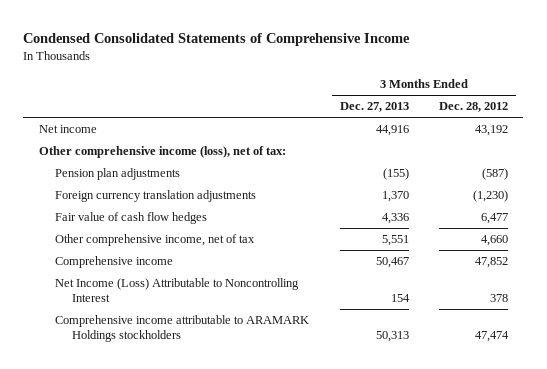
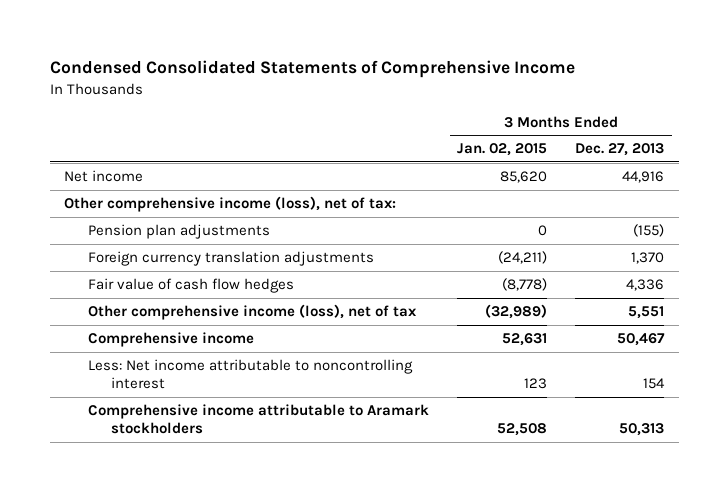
- | 3 Months Ended Dec. 27, 2013 | 3 Months Ended Dec. 28, 2012
+ | 3 Months Ended Jan. 02, 2015 | 3 Months Ended Dec. 27, 2013
- Other comprehensive income, net of tax | 5,551 | 4,660
+ Other comprehensive income (loss), net of tax | (32,989) | 5,551
- Net Income (Loss) Attributable to Noncontrolling Interest | 154 | 378
- Comprehensive income attributable to ARAMARK Holdings stockholders | 50,313 | 47,474
+ Less: Net income attributable to noncontrolling interest | 123 | 154
+ Comprehensive income attributable to Aramark stockholders | 52,508 | 50,313

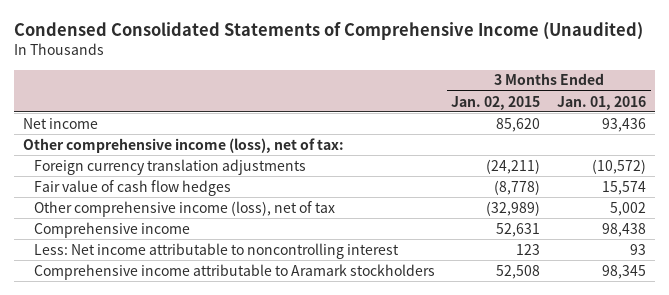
- Condensed Consolidated Statements of Comprehensive Income
+ Condensed Consolidated Statements of Comprehensive Income (Unaudited)
- | 3 Months Ended Jan. 02, 2015 | 3 Months Ended Dec. 27, 2013
+ | 3 Months Ended Jan. 02, 2015 | 3 Months Ended Jan. 01, 2016
- Pension plan adjustments | 0 | (155)

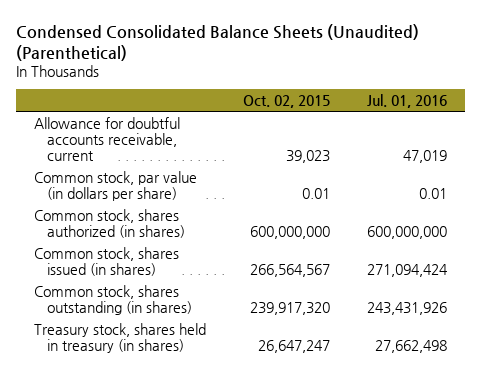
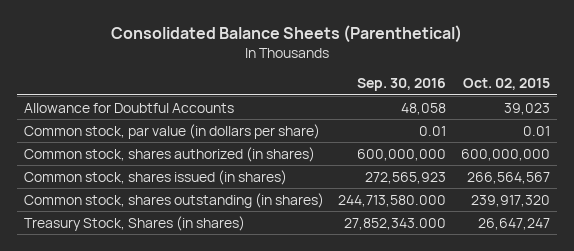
- Condensed Consolidated Balance Sheets (Unaudited) (Parenthetical)
+ Consolidated Balance Sheets (Parenthetical)
- | Oct. 02, 2015 | Jul. 01, 2016
+ | Sep. 30, 2016 | Oct. 02, 2015
- Allowance for doubtful accounts receivable, current | 39,023 | 47,019
+ Allowance for Doubtful Accounts | 48,058 | 39,023
- Treasury stock, shares held in treasury (in shares) | 26,647,247 | 27,662,498
+ Treasury Stock, Shares (in shares) | 27,852,343.000 | 26,647,247

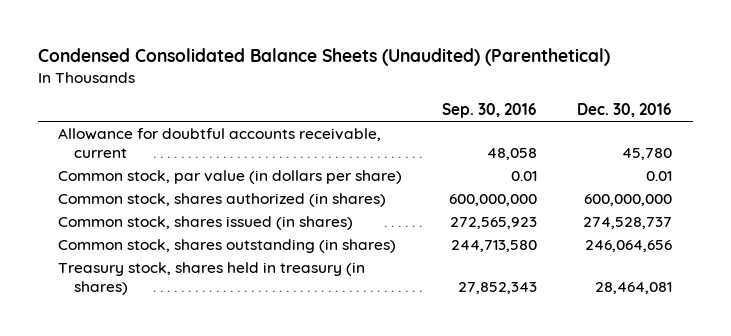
- Consolidated Balance Sheets (Parenthetical)
+ Condensed Consolidated Balance Sheets (Unaudited) (Parenthetical)
- | Sep. 30, 2016 | Oct. 02, 2015
+ | Sep. 30, 2016 | Dec. 30, 2016
- Allowance for Doubtful Accounts | 48,058 | 39,023
+ Allowance for doubtful accounts receivable, current | 48,058 | 45,780
- Common stock, shares outstanding (in shares) | 244,713,580.000 | 239,917,320
- Treasury Stock, Shares (in shares) | 27,852,343.000 | 26,647,247
+ Common stock, shares outstanding (in shares) | 244,713,580 | 246,064,656
+ Treasury stock, shares held in treasury (in shares) | 27,852,343 | 28,464,081

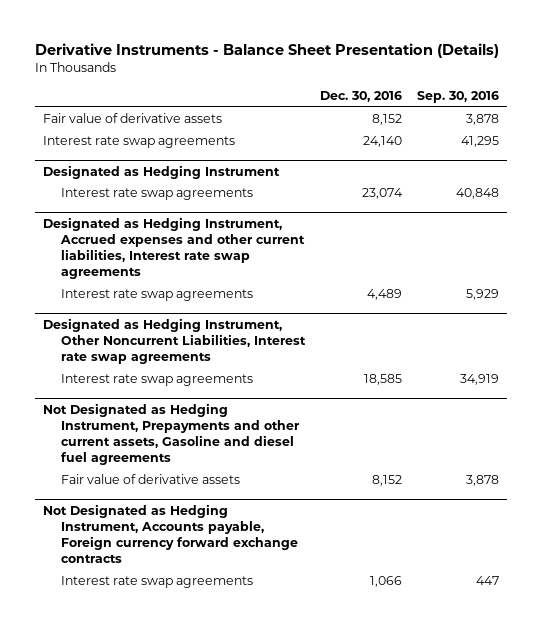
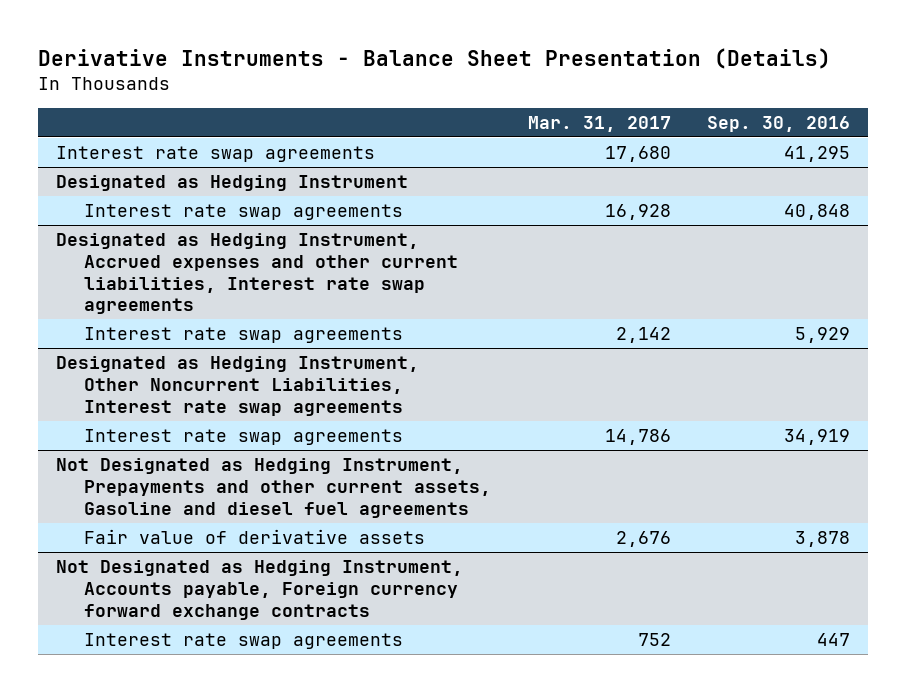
- | Dec. 30, 2016 | Sep. 30, 2016
+ | Mar. 31, 2017 | Sep. 30, 2016
- Fair value of derivative assets | 8,152 | 3,878

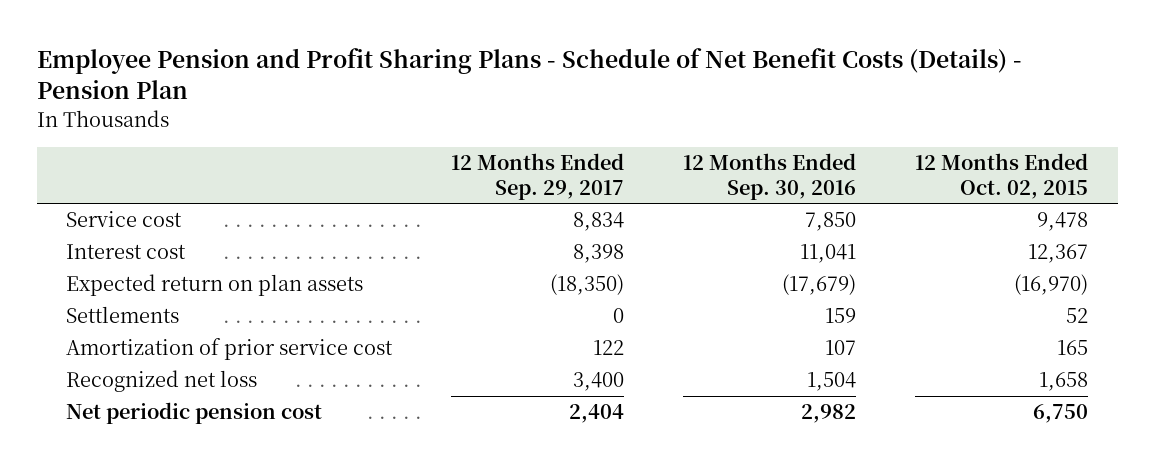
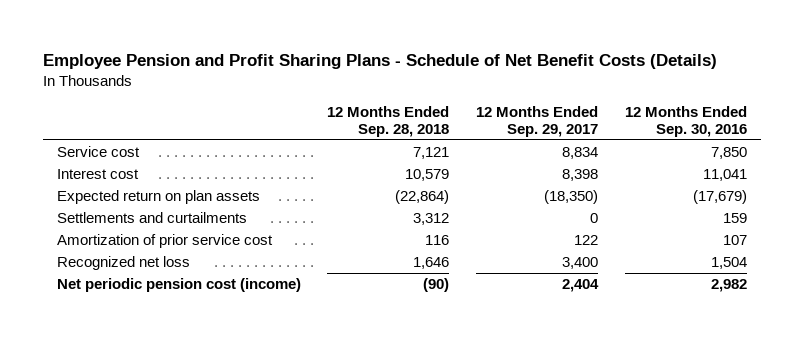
- Employee Pension and Profit Sharing Plans - Schedule of Net Benefit Costs (Details) - Pension Plan
+ Employee Pension and Profit Sharing Plans - Schedule of Net Benefit Costs (Details)
- | 12 Months Ended Sep. 29, 2017 | 12 Months Ended Sep. 30, 2016 | 12 Months Ended Oct. 02, 2015
+ | 12 Months Ended Sep. 28, 2018 | 12 Months Ended Sep. 29, 2017 | 12 Months Ended Sep. 30, 2016
- Settlements | 0 | 159 | 52
+ Settlements and curtailments | 3,312 | 0 | 159
- Net periodic pension cost | 2,404 | 2,982 | 6,750
+ Net periodic pension cost (income) | (90) | 2,404 | 2,982

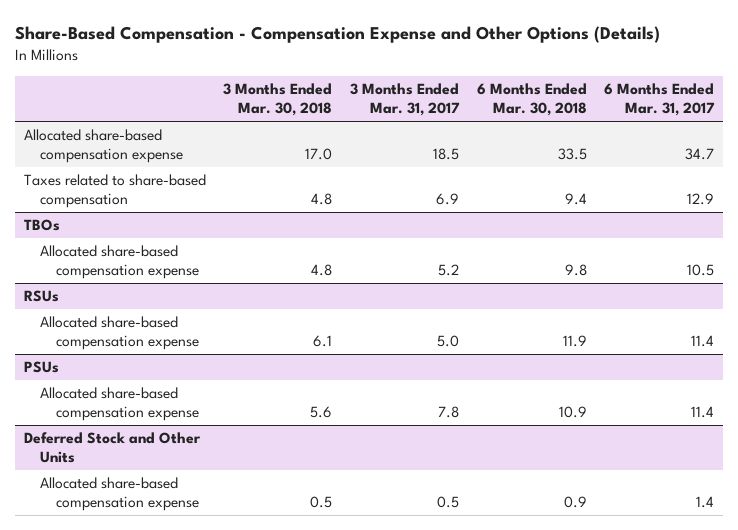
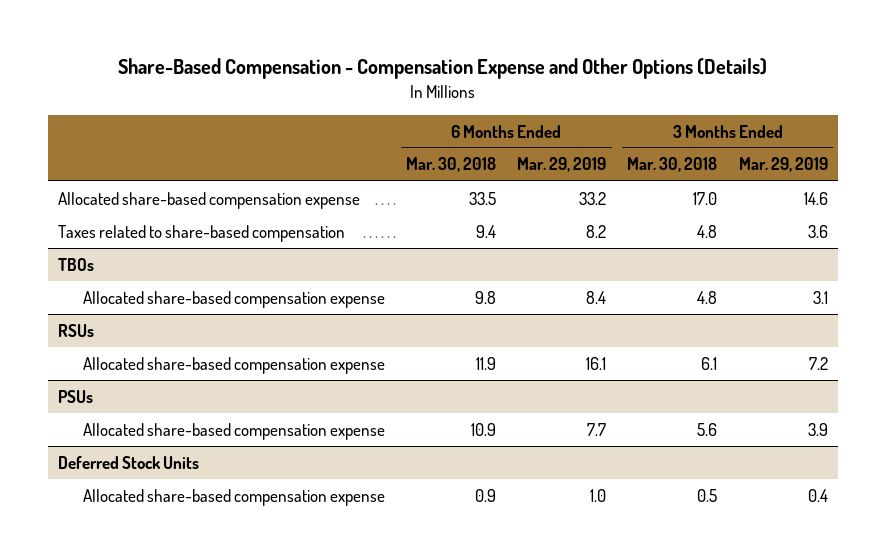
- | 3 Months Ended Mar. 30, 2018 | 3 Months Ended Mar. 31, 2017 | 6 Months Ended Mar. 30, 2018 | 6 Months Ended Mar. 31, 2017
+ | 6 Months Ended Mar. 30, 2018 | 6 Months Ended Mar. 29, 2019 | 3 Months Ended Mar. 30, 2018 | 3 Months Ended Mar. 29, 2019
- Deferred Stock and Other Units
+ Deferred Stock Units

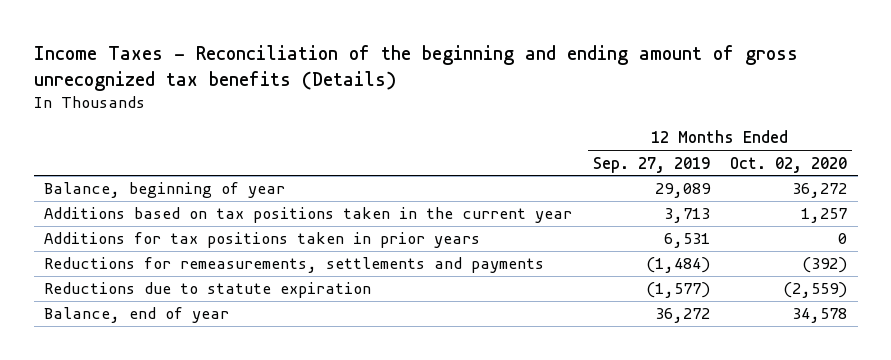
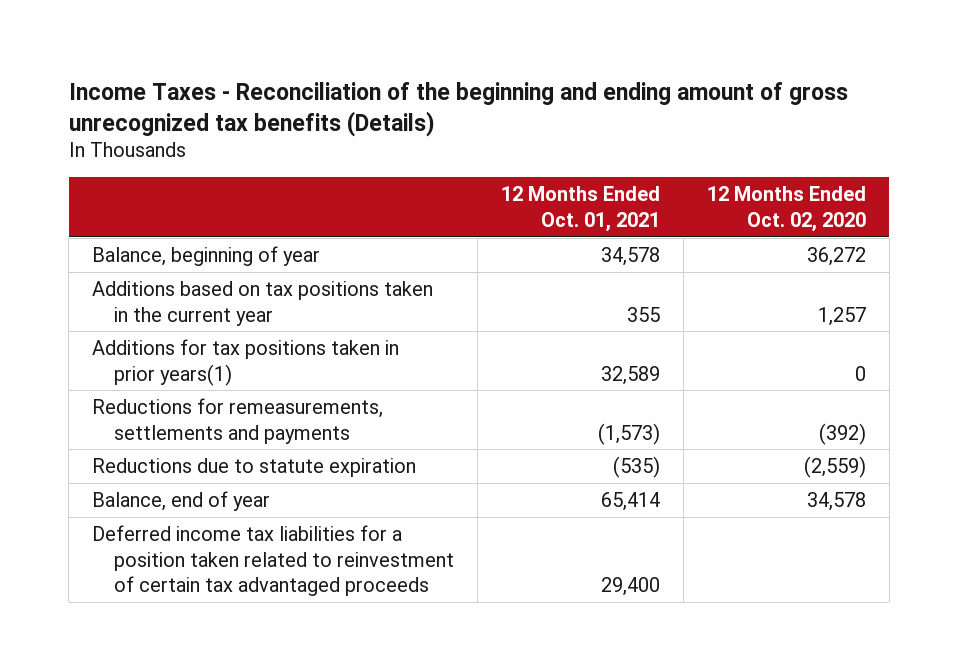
- | 12 Months Ended Sep. 27, 2019 | 12 Months Ended Oct. 02, 2020
+ | 12 Months Ended Oct. 01, 2021 | 12 Months Ended Oct. 02, 2020
- Additions for tax positions taken in prior years | 6,531 | 0
+ Additions for tax positions taken in prior years(1) | 32,589 | 0
+ Deferred income tax liabilities for a position taken related to reinvestment of certain tax advantaged proceeds | 29,400 |

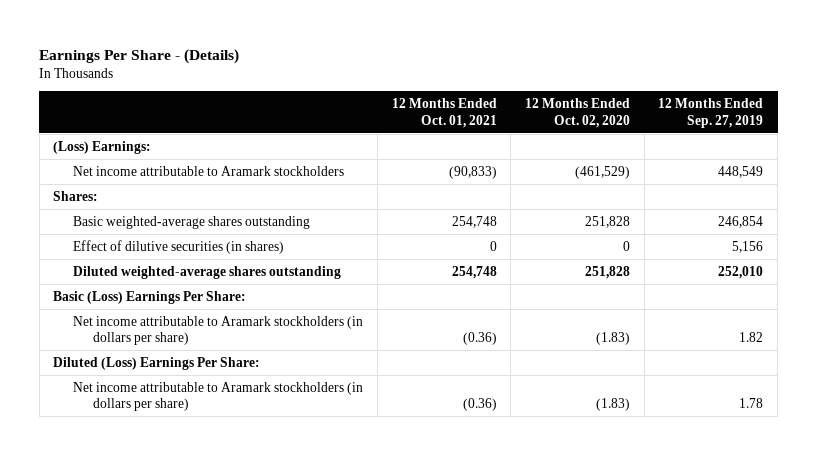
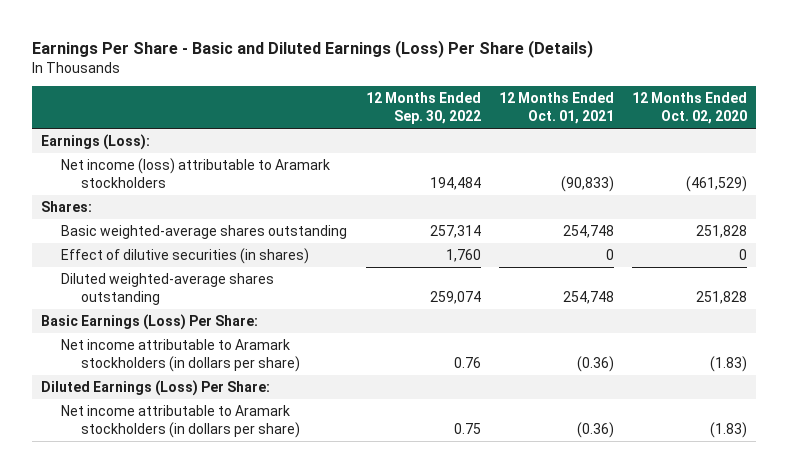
- Earnings Per Share - (Details)
+ Earnings Per Share - Basic and Diluted Earnings (Loss) Per Share (Details)
- | 12 Months Ended Oct. 01, 2021 | 12 Months Ended Oct. 02, 2020 | 12 Months Ended Sep. 27, 2019
+ | 12 Months Ended Sep. 30, 2022 | 12 Months Ended Oct. 01, 2021 | 12 Months Ended Oct. 02, 2020
- (Loss) Earnings:
- Net income attributable to Aramark stockholders | (90,833) | (461,529) | 448,549
+ Earnings (Loss):
+ Net income (loss) attributable to Aramark stockholders | 194,484 | (90,833) | (461,529)
- Basic (Loss) Earnings Per Share:
+ Basic Earnings (Loss) Per Share:
- Diluted (Loss) Earnings Per Share:
+ Diluted Earnings (Loss) Per Share:

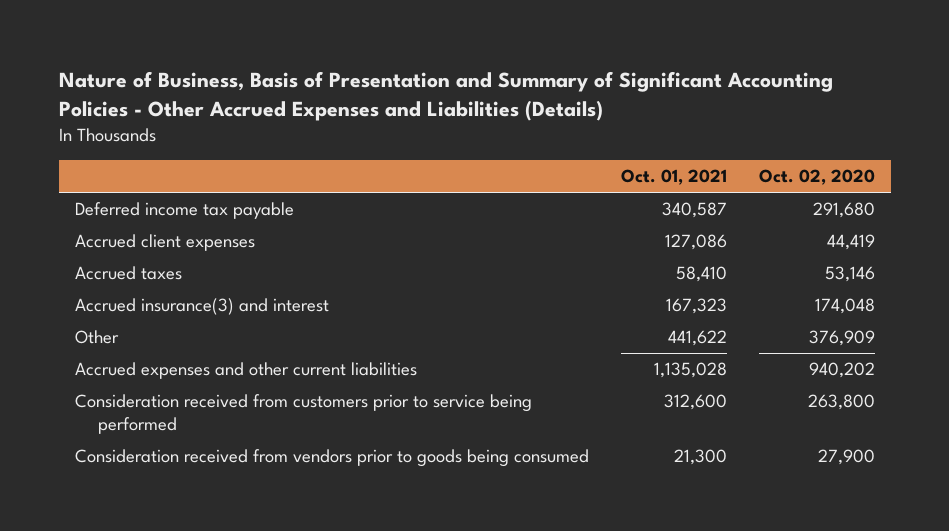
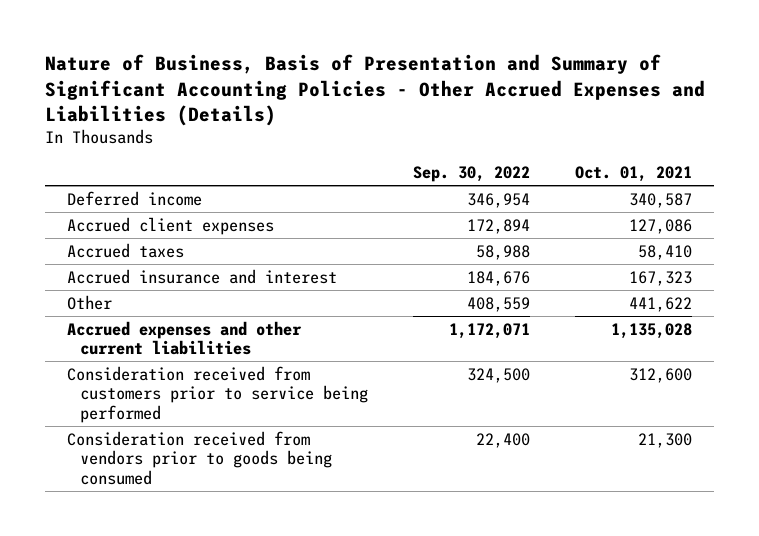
- | Oct. 01, 2021 | Oct. 02, 2020
+ | Sep. 30, 2022 | Oct. 01, 2021
- Deferred income tax payable | 340,587 | 291,680
+ Deferred income | 346,954 | 340,587
- Accrued insurance(3) and interest | 167,323 | 174,048
+ Accrued insurance and interest | 184,676 | 167,323

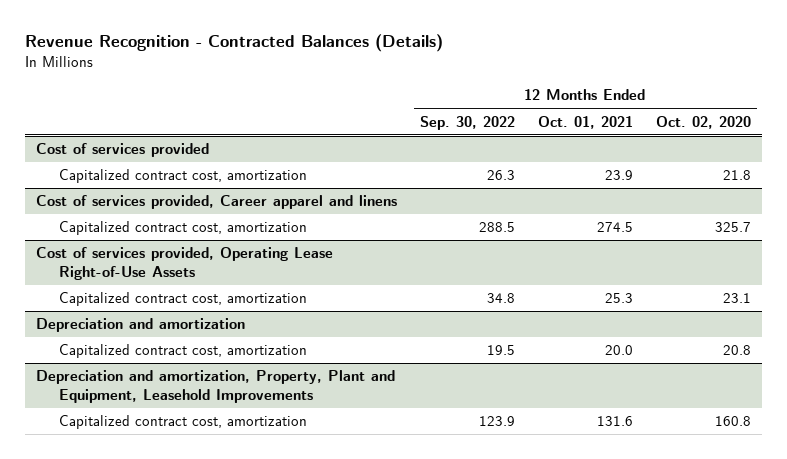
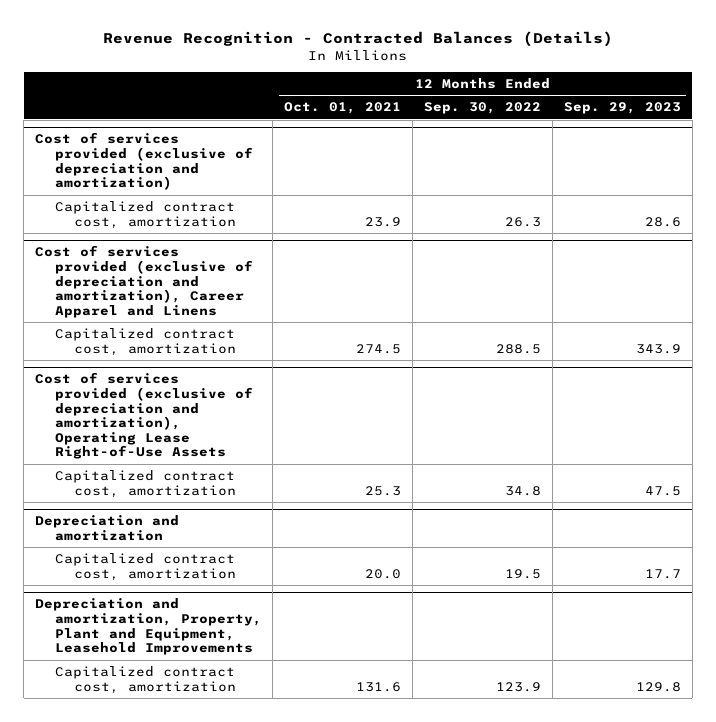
- | 12 Months Ended Sep. 30, 2022 | 12 Months Ended Oct. 01, 2021 | 12 Months Ended Oct. 02, 2020
+ | 12 Months Ended Oct. 01, 2021 | 12 Months Ended Sep. 30, 2022 | 12 Months Ended Sep. 29, 2023
- Cost of services provided
+ Cost of services provided (exclusive of depreciation and amortization)
- Cost of services provided, Career apparel and linens
+ Cost of services provided (exclusive of depreciation and amortization), Career Apparel and Linens
- Cost of services provided, Operating Lease Right-of-Use Assets
+ Cost of services provided (exclusive of depreciation and amortization), Operating Lease Right-of-Use Assets

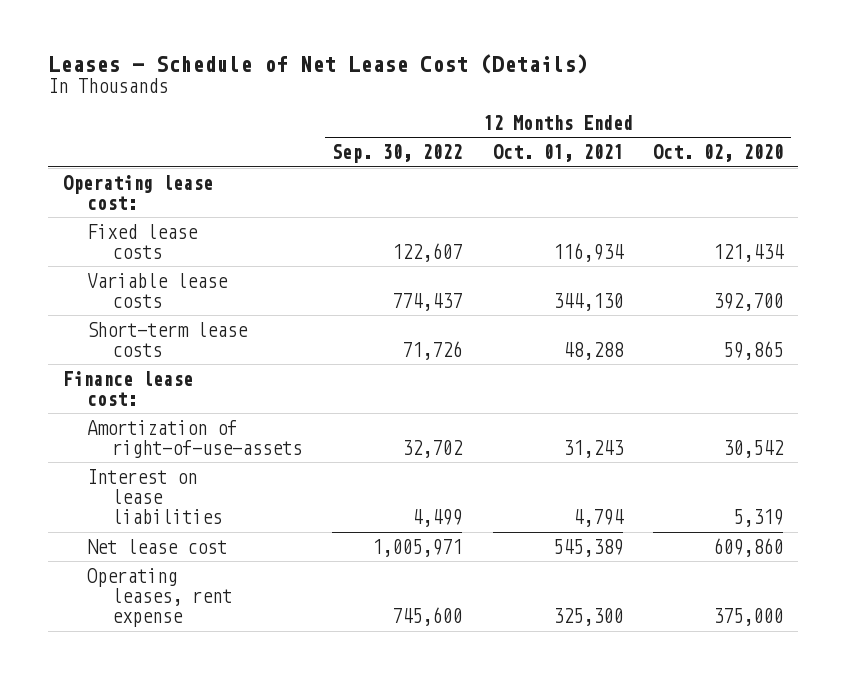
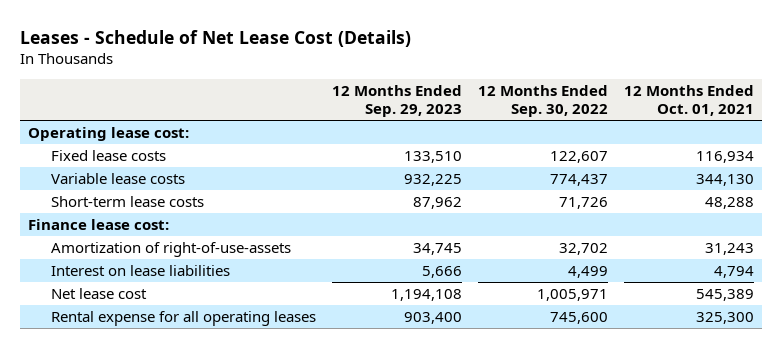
- | 12 Months Ended Sep. 30, 2022 | 12 Months Ended Oct. 01, 2021 | 12 Months Ended Oct. 02, 2020
+ | 12 Months Ended Sep. 29, 2023 | 12 Months Ended Sep. 30, 2022 | 12 Months Ended Oct. 01, 2021
- Operating leases, rent expense | 745,600 | 325,300 | 375,000
+ Rental expense for all operating leases | 903,400 | 745,600 | 325,300

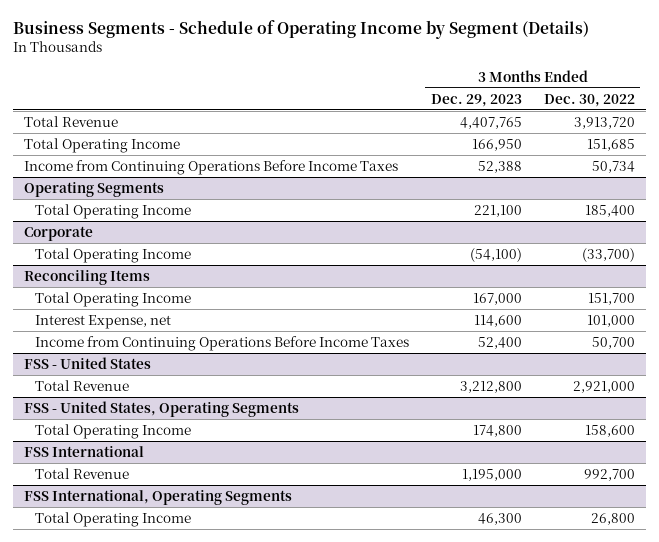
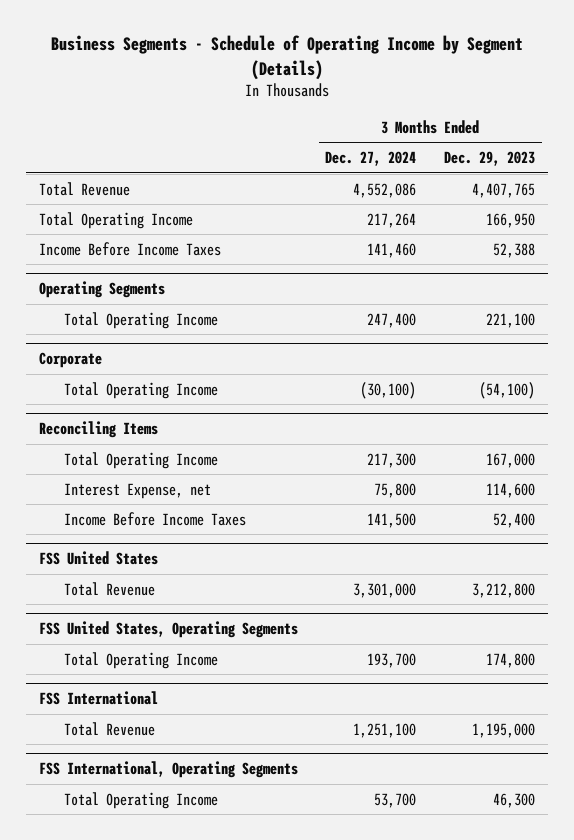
- | 3 Months Ended Dec. 29, 2023 | 3 Months Ended Dec. 30, 2022
+ | 3 Months Ended Dec. 27, 2024 | 3 Months Ended Dec. 29, 2023
- Income from Continuing Operations Before Income Taxes | 52,388 | 50,734
+ Income Before Income Taxes | 141,460 | 52,388
@ Reconciling Items
- Income from Continuing Operations Before Income Taxes | 52,400 | 50,700
- FSS - United States
@ Reconciling Items
+ Income Before Income Taxes | 141,500 | 52,400
+ FSS United States
- FSS - United States, Operating Segments
+ FSS United States, Operating Segments

